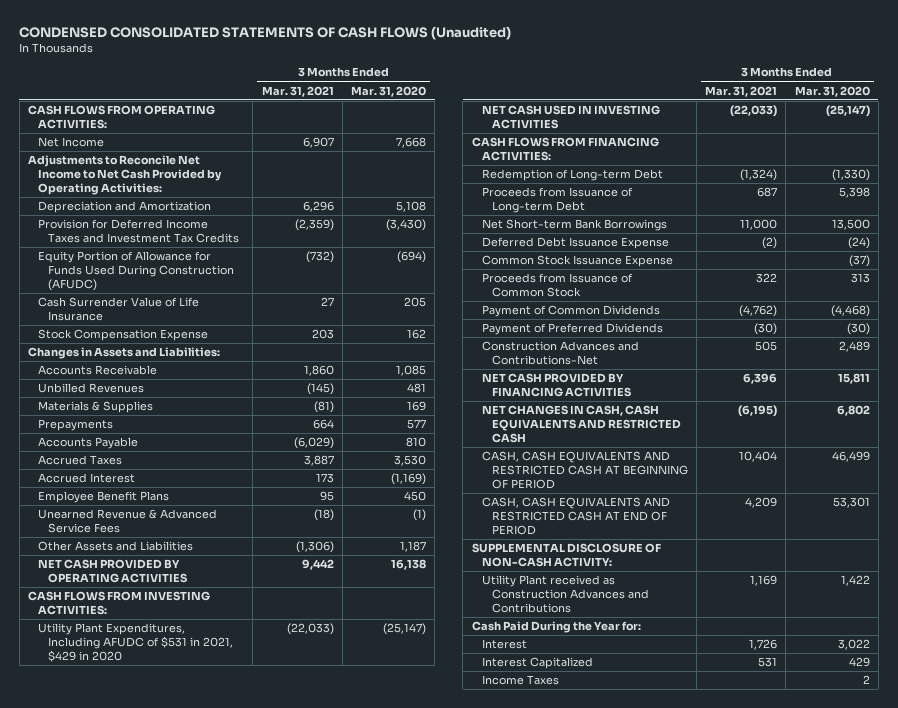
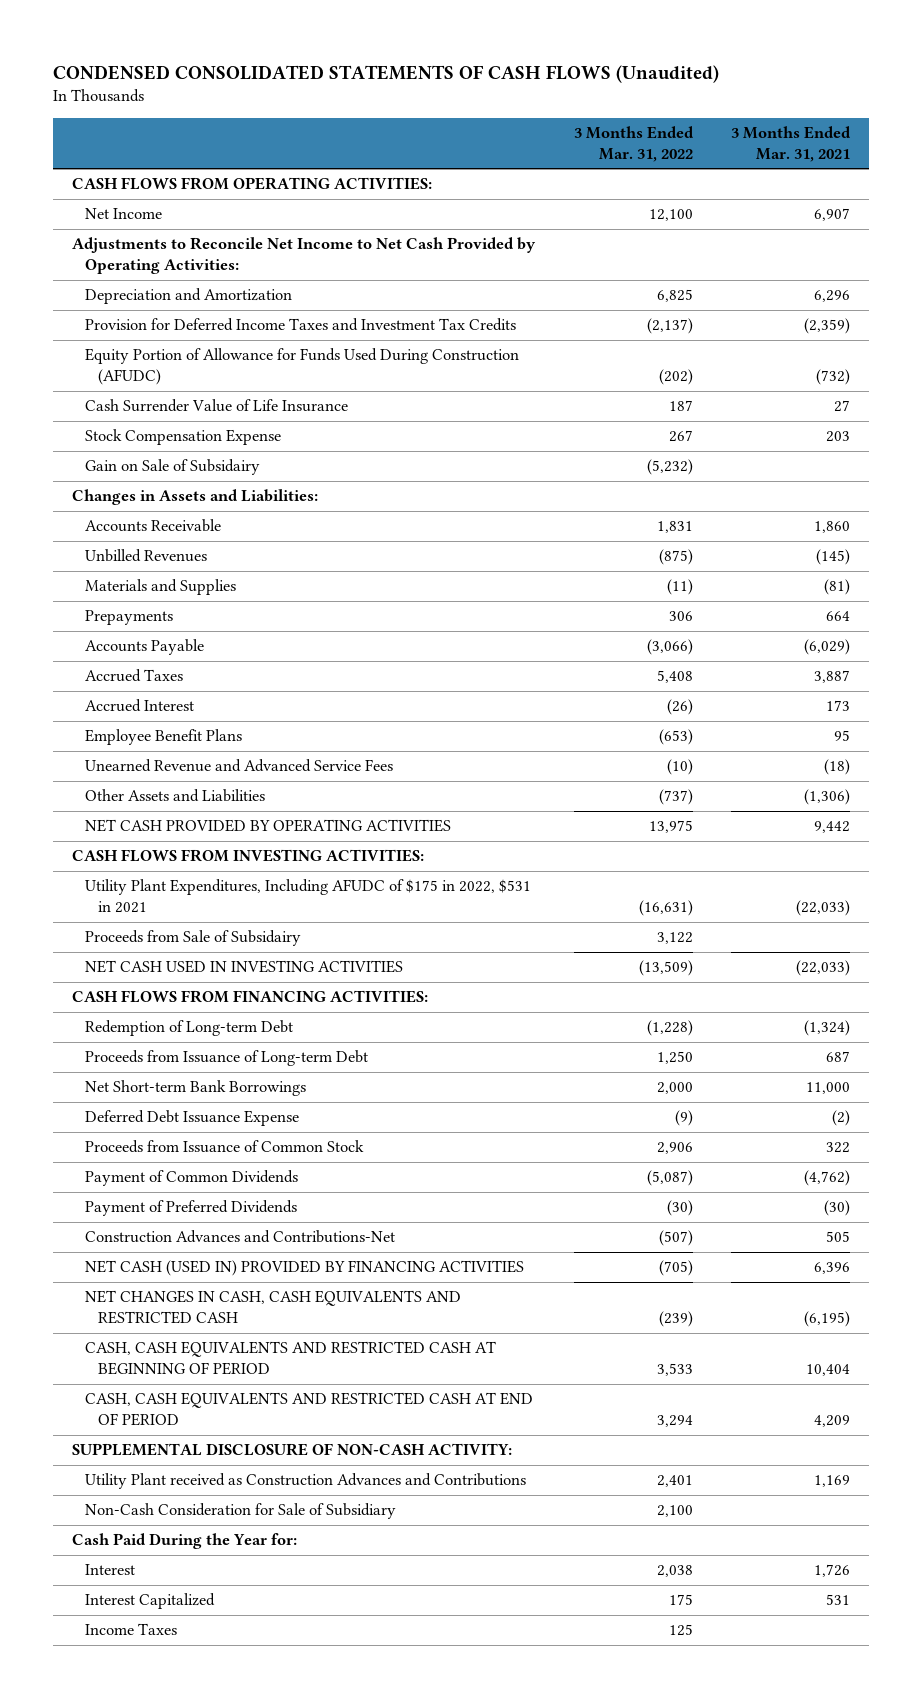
- | 3 Months Ended Mar. 31, 2021 | 3 Months Ended Mar. 31, 2020
+ | 3 Months Ended Mar. 31, 2022 | 3 Months Ended Mar. 31, 2021
+ Gain on Sale of Subsidairy | (5,232) |
- Materials & Supplies | (81) | 169
+ Materials and Supplies | (11) | (81)
- Unearned Revenue & Advanced Service Fees | (18) | (1)
+ Unearned Revenue and Advanced Service Fees | (10) | (18)
- Utility Plant Expenditures, Including AFUDC of $531 in 2021, $429 in 2020 | (22,033) | (25,147)
+ Utility Plant Expenditures, Including AFUDC of $175 in 2022, $531 in 2021 | (16,631) | (22,033)
+ Proceeds from Sale of Subsidairy | 3,122 |
- Common Stock Issuance Expense | | (37)
- NET CASH PROVIDED BY FINANCING ACTIVITIES | 6,396 | 15,811
+ NET CASH (USED IN) PROVIDED BY FINANCING ACTIVITIES | (705) | 6,396
+ Non-Cash Consideration for Sale of Subsidiary | 2,100 |

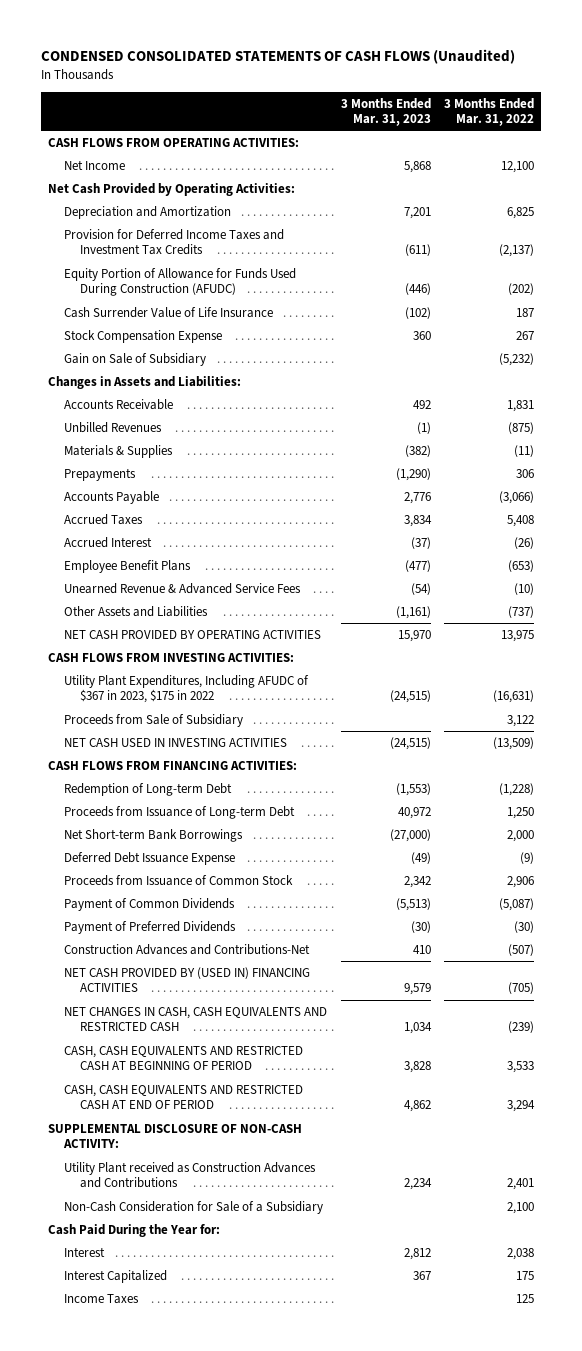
- | 3 Months Ended Mar. 31, 2022 | 3 Months Ended Mar. 31, 2021
+ | 3 Months Ended Mar. 31, 2023 | 3 Months Ended Mar. 31, 2022
- Adjustments to Reconcile Net Income to Net Cash Provided by Operating Activities:
+ Net Cash Provided by Operating Activities:
- Gain on Sale of Subsidairy | (5,232) |
+ Gain on Sale of Subsidiary | | (5,232)
- Materials and Supplies | (11) | (81)
+ Materials & Supplies | (382) | (11)
- Unearned Revenue and Advanced Service Fees | (10) | (18)
+ Unearned Revenue & Advanced Service Fees | (54) | (10)
- Utility Plant Expenditures, Including AFUDC of $175 in 2022, $531 in 2021 | (16,631) | (22,033)
- Proceeds from Sale of Subsidairy | 3,122 |
+ Utility Plant Expenditures, Including AFUDC of $367 in 2023, $175 in 2022 | (24,515) | (16,631)
+ Proceeds from Sale of Subsidiary | | 3,122
- NET CASH (USED IN) PROVIDED BY FINANCING ACTIVITIES | (705) | 6,396
+ NET CASH PROVIDED BY (USED IN) FINANCING ACTIVITIES | 9,579 | (705)
- Non-Cash Consideration for Sale of Subsidiary | 2,100 |
+ Non-Cash Consideration for Sale of a Subsidiary | | 2,100

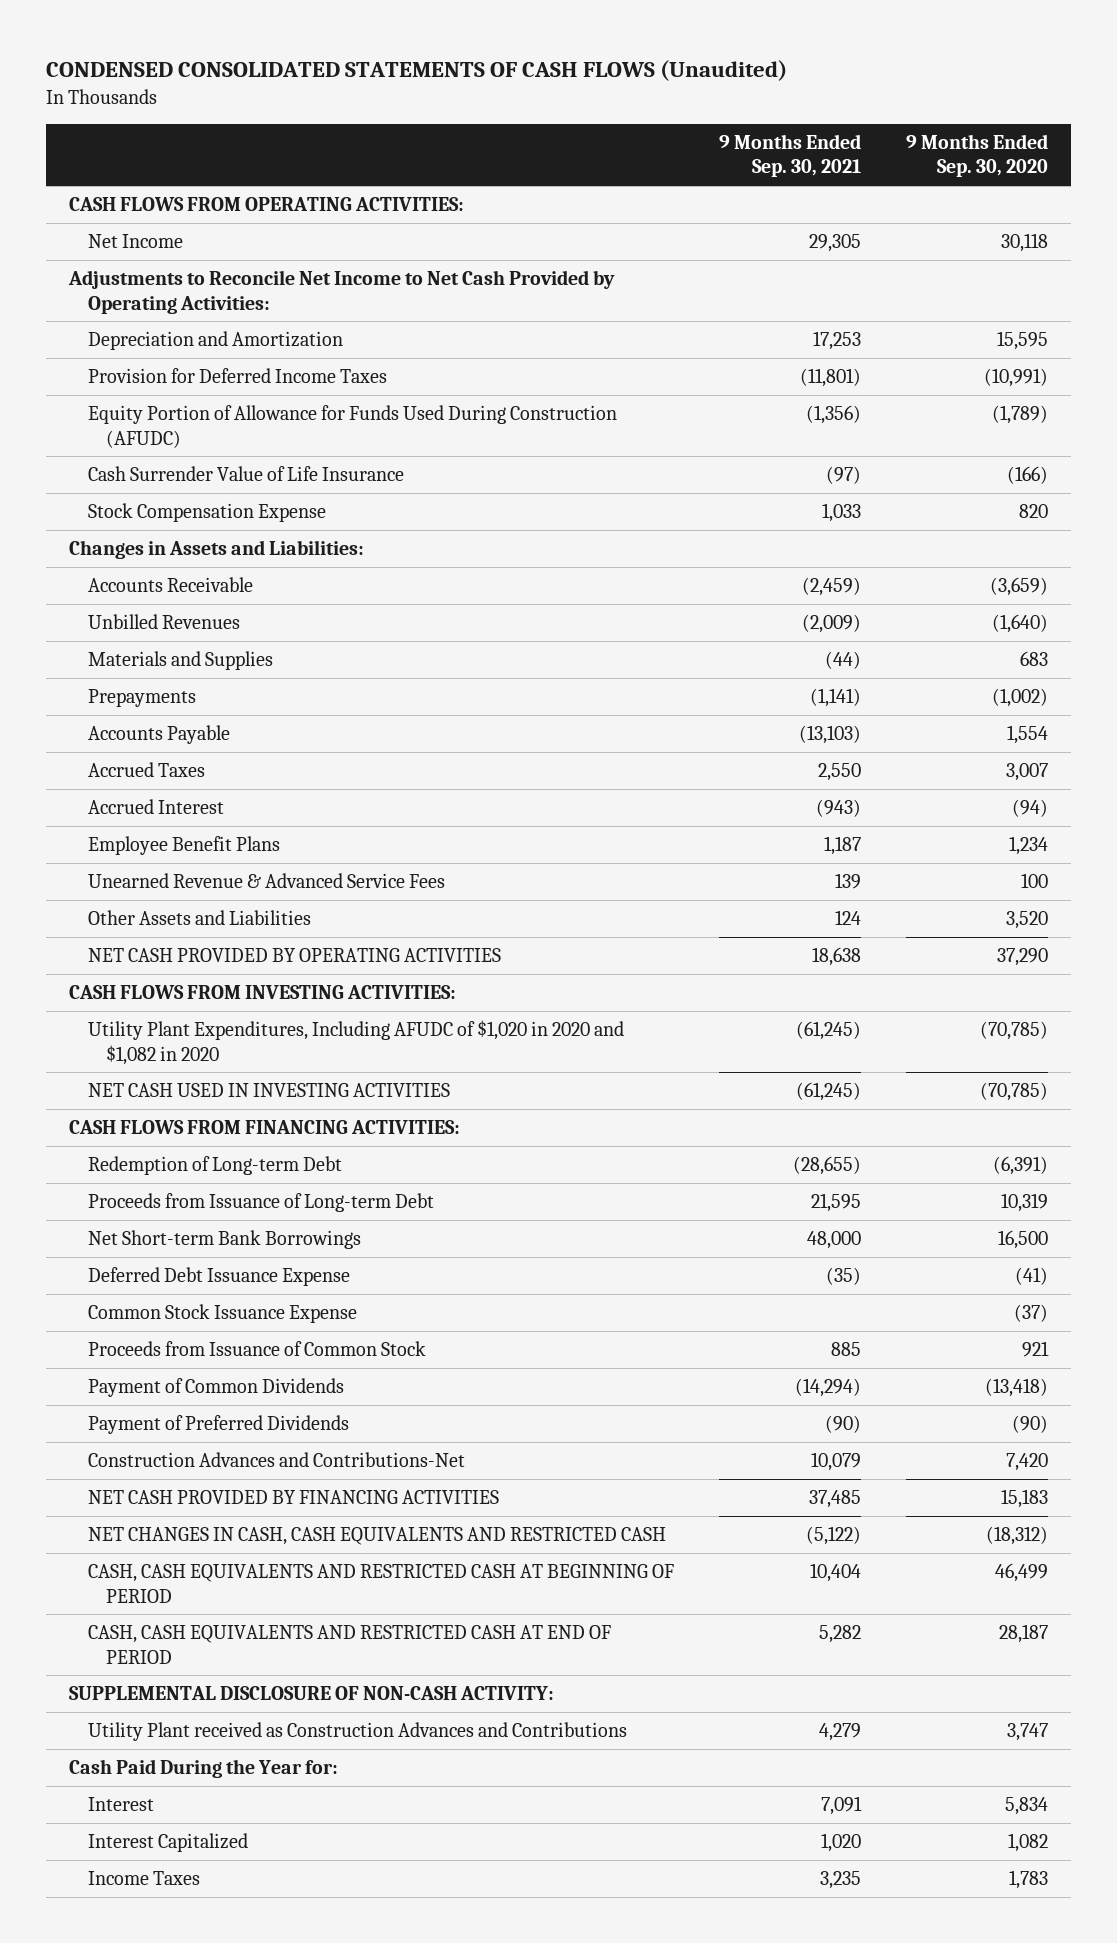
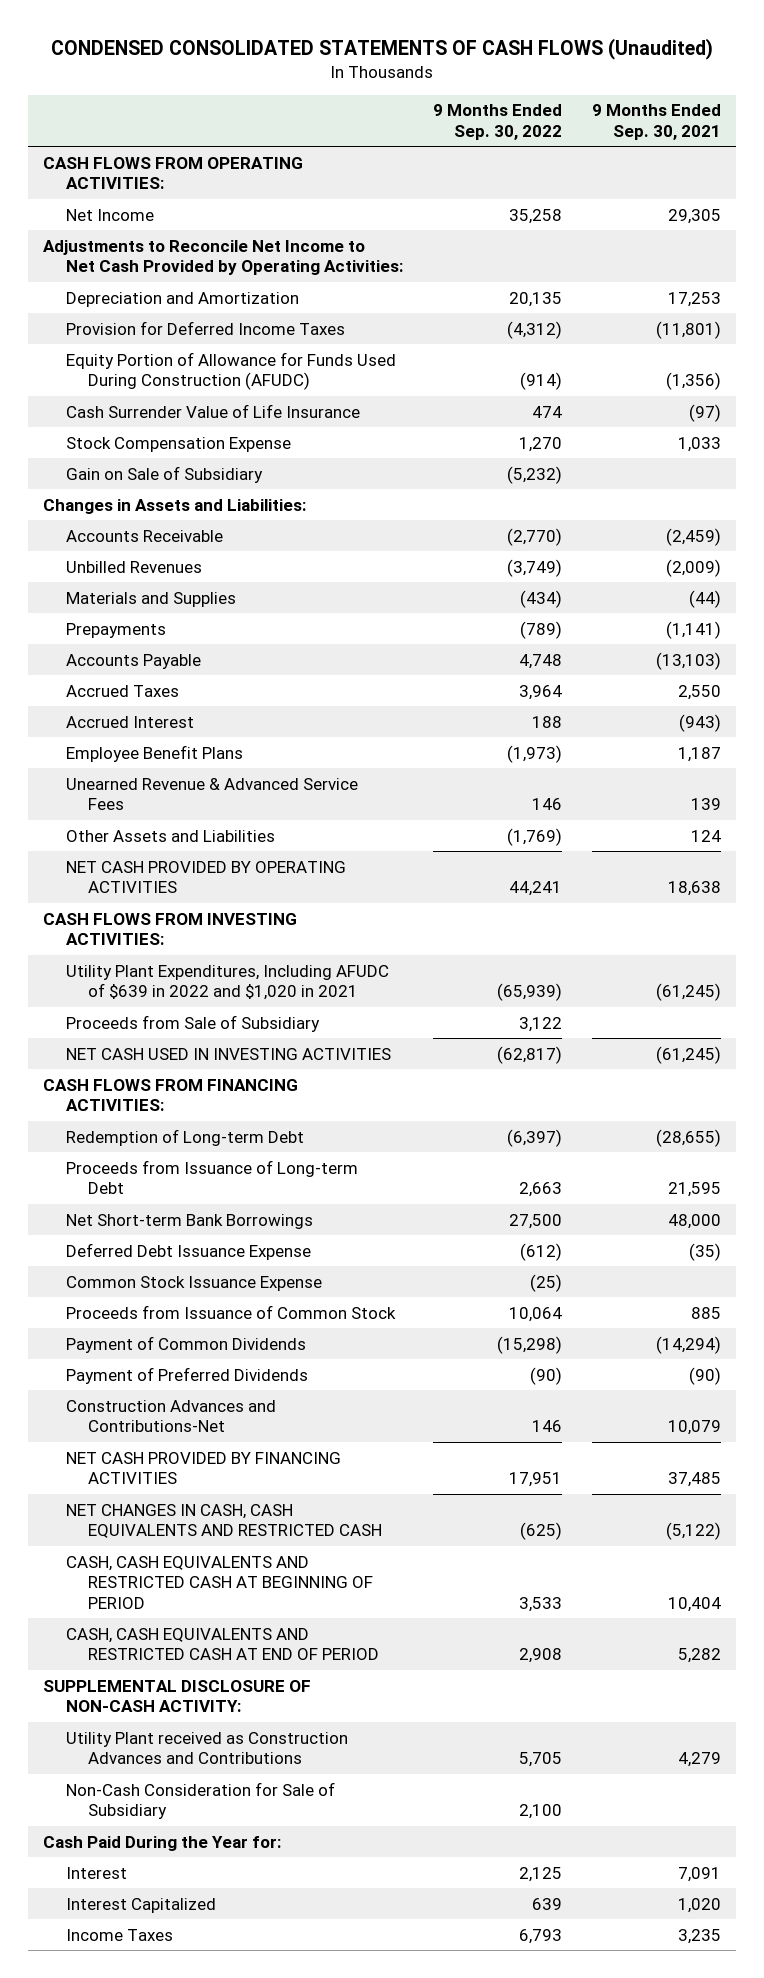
- | 9 Months Ended Sep. 30, 2021 | 9 Months Ended Sep. 30, 2020
+ | 9 Months Ended Sep. 30, 2022 | 9 Months Ended Sep. 30, 2021
+ Gain on Sale of Subsidiary | (5,232) |
- Utility Plant Expenditures, Including AFUDC of $1,020 in 2020 and $1,082 in 2020 | (61,245) | (70,785)
+ Utility Plant Expenditures, Including AFUDC of $639 in 2022 and $1,020 in 2021 | (65,939) | (61,245)
+ Proceeds from Sale of Subsidiary | 3,122 |
+ Non-Cash Consideration for Sale of Subsidiary | 2,100 |

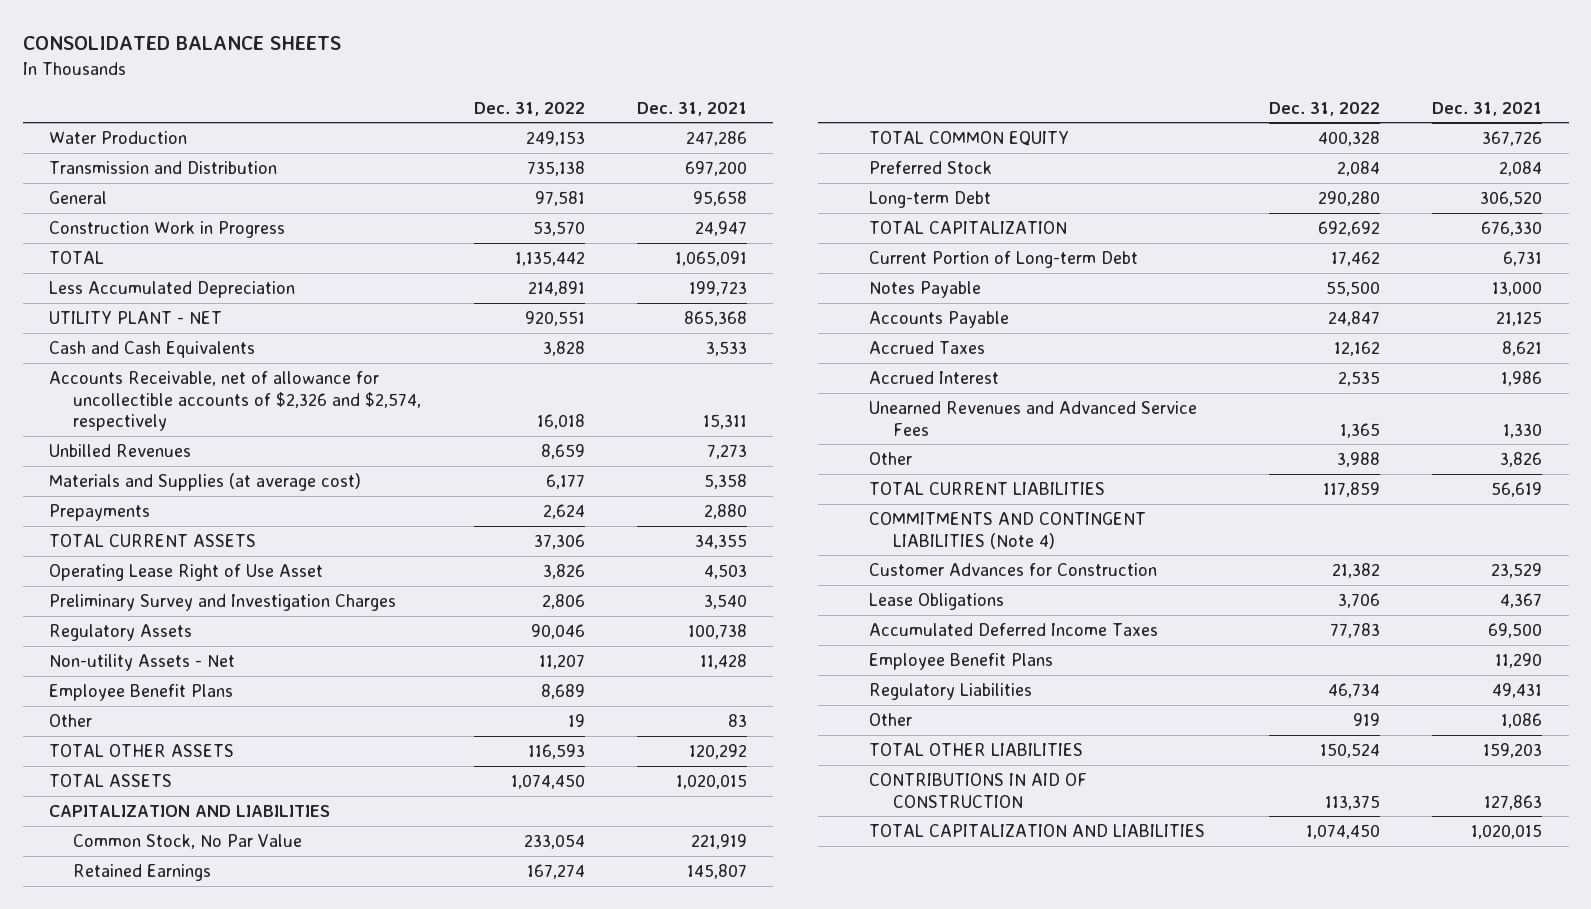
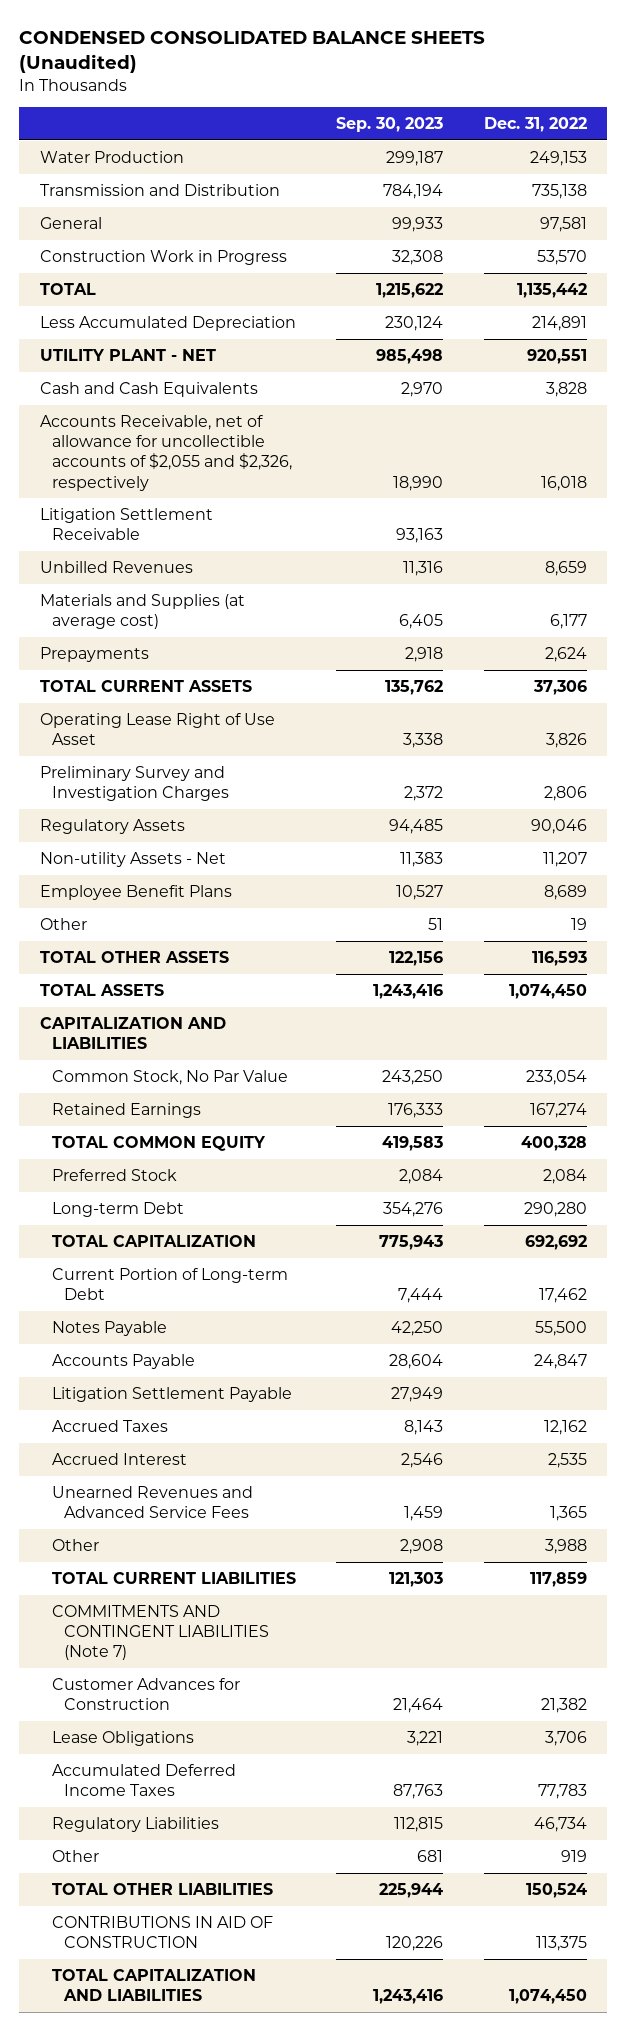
- CONSOLIDATED BALANCE SHEETS
+ CONDENSED CONSOLIDATED BALANCE SHEETS (Unaudited)
- | Dec. 31, 2022 | Dec. 31, 2021
+ | Sep. 30, 2023 | Dec. 31, 2022
- Accounts Receivable, net of allowance for uncollectible accounts of $2,326 and $2,574, respectively | 16,018 | 15,311
+ Accounts Receivable, net of allowance for uncollectible accounts of $2,055 and $2,326, respectively | 18,990 | 16,018
+ Litigation Settlement Receivable | 93,163 |
+ Litigation Settlement Payable | 27,949 |
- COMMITMENTS AND CONTINGENT LIABILITIES (Note 4)
+ COMMITMENTS AND CONTINGENT LIABILITIES (Note 7)
- Employee Benefit Plans | | 11,290

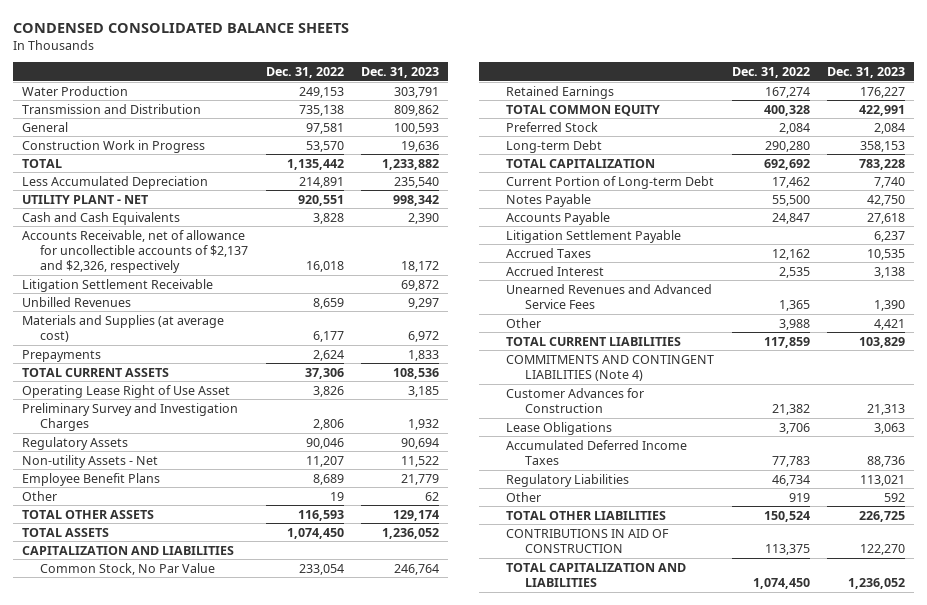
- CONDENSED CONSOLIDATED BALANCE SHEETS (Unaudited)
+ CONDENSED CONSOLIDATED BALANCE SHEETS
- | Sep. 30, 2023 | Dec. 31, 2022
+ | Dec. 31, 2022 | Dec. 31, 2023
- Accounts Receivable, net of allowance for uncollectible accounts of $2,055 and $2,326, respectively | 18,990 | 16,018
+ Accounts Receivable, net of allowance for uncollectible accounts of $2,137 and $2,326, respectively | 16,018 | 18,172
- COMMITMENTS AND CONTINGENT LIABILITIES (Note 7)
+ COMMITMENTS AND CONTINGENT LIABILITIES (Note 4)

